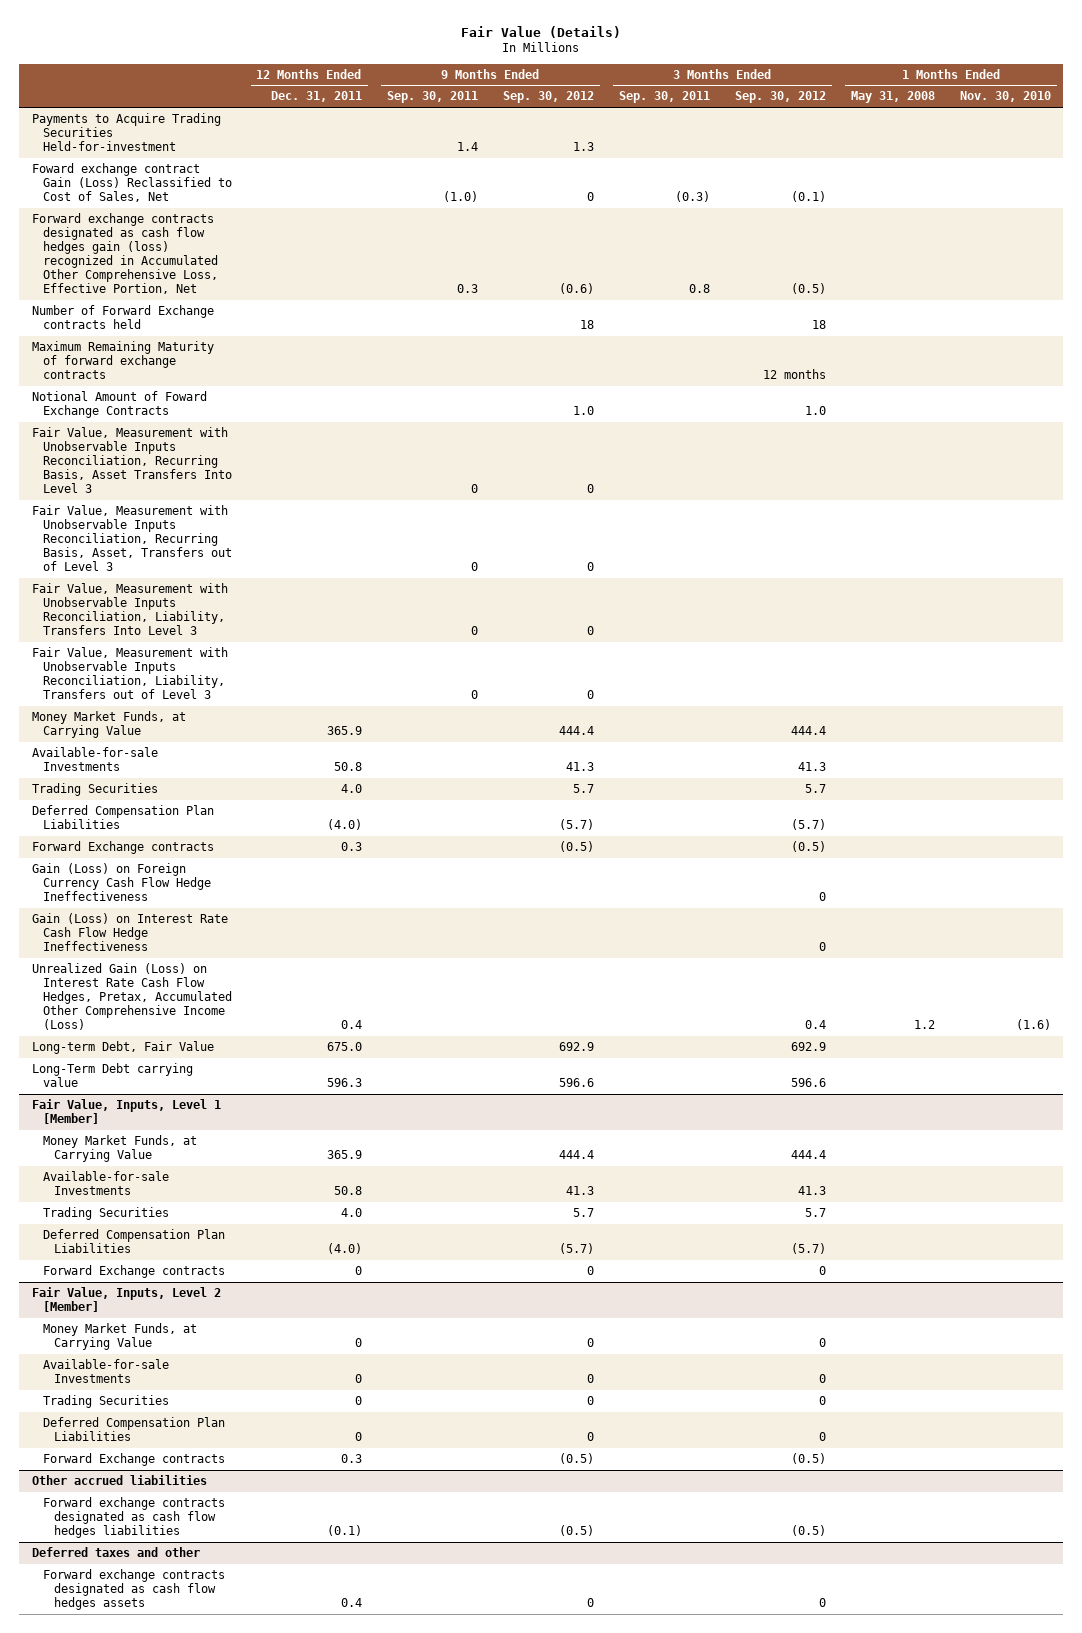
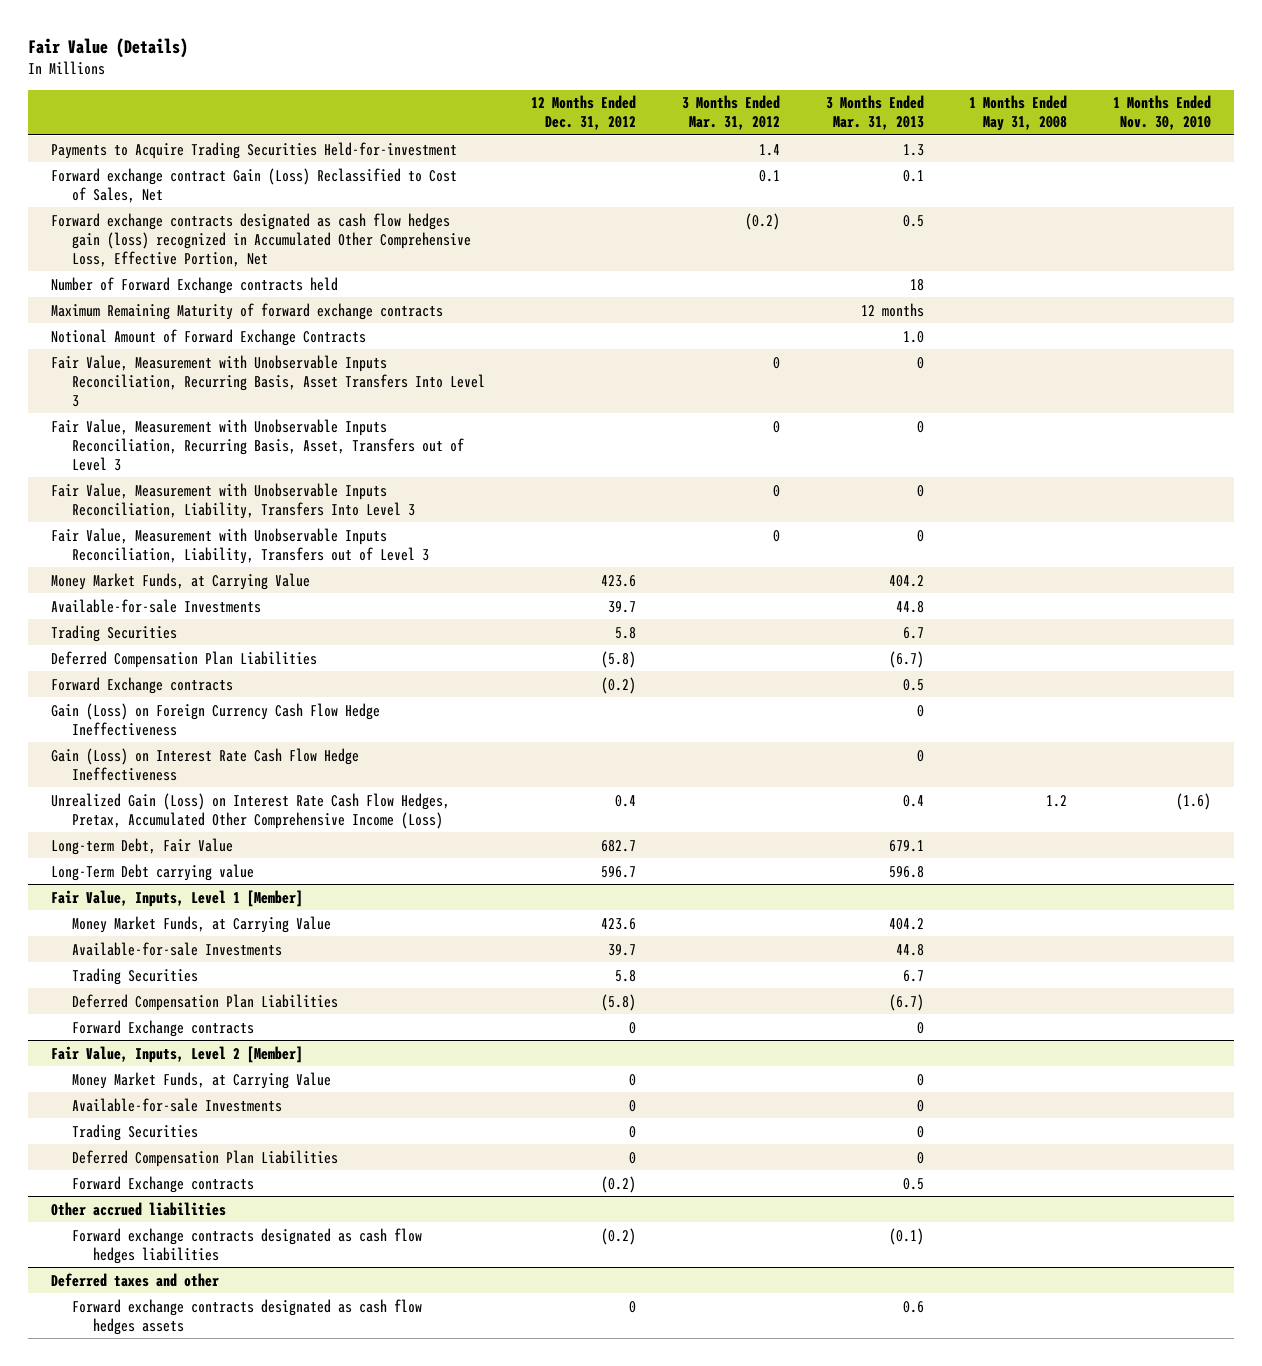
- | 12 Months Ended Dec. 31, 2011 | 9 Months Ended Sep. 30, 2011 | 9 Months Ended Sep. 30, 2012 | 3 Months Ended Sep. 30, 2011 | 3 Months Ended Sep. 30, 2012 | 1 Months Ended May 31, 2008 | 1 Months Ended Nov. 30, 2010
+ | 12 Months Ended Dec. 31, 2012 | 3 Months Ended Mar. 31, 2012 | 3 Months Ended Mar. 31, 2013 | 1 Months Ended May 31, 2008 | 1 Months Ended Nov. 30, 2010
- Foward exchange contract Gain (Loss) Reclassified to Cost of Sales, Net | | (1.0) | 0 | (0.3) | (0.1) | |
+ Forward exchange contract Gain (Loss) Reclassified to Cost of Sales, Net | | 0.1 | 0.1 | |
- Notional Amount of Foward Exchange Contracts | | | 1.0 | | 1.0 | |
+ Notional Amount of Forward Exchange Contracts | | | 1.0 | |

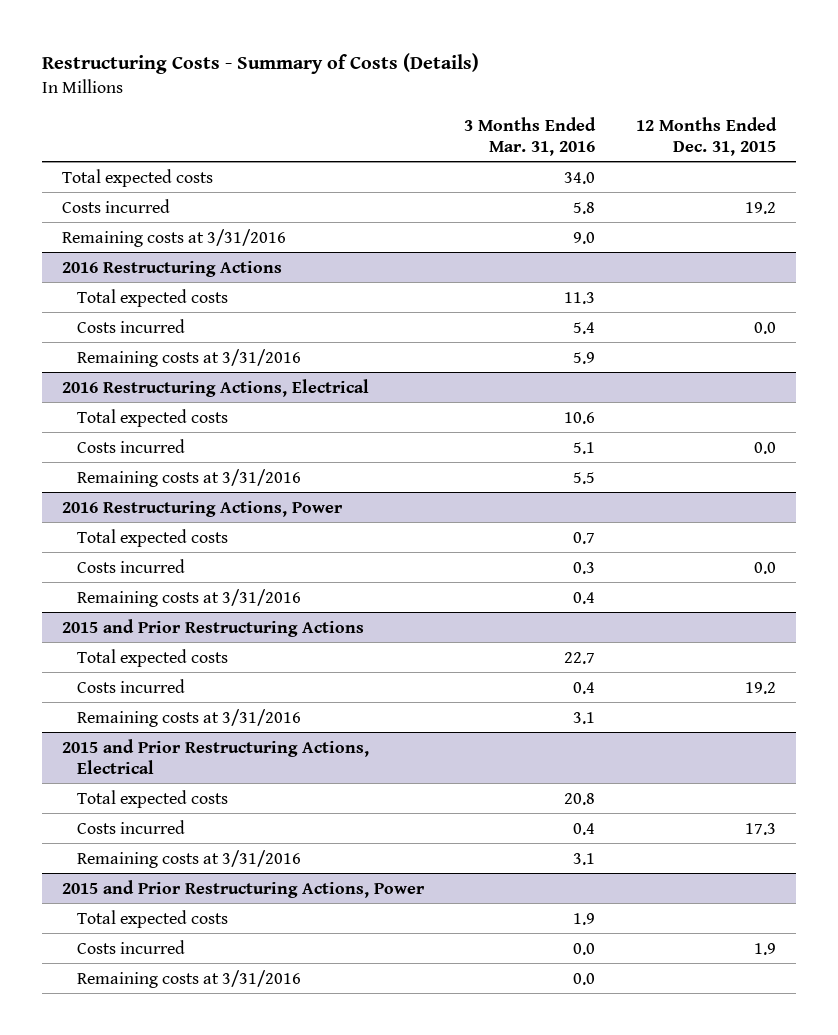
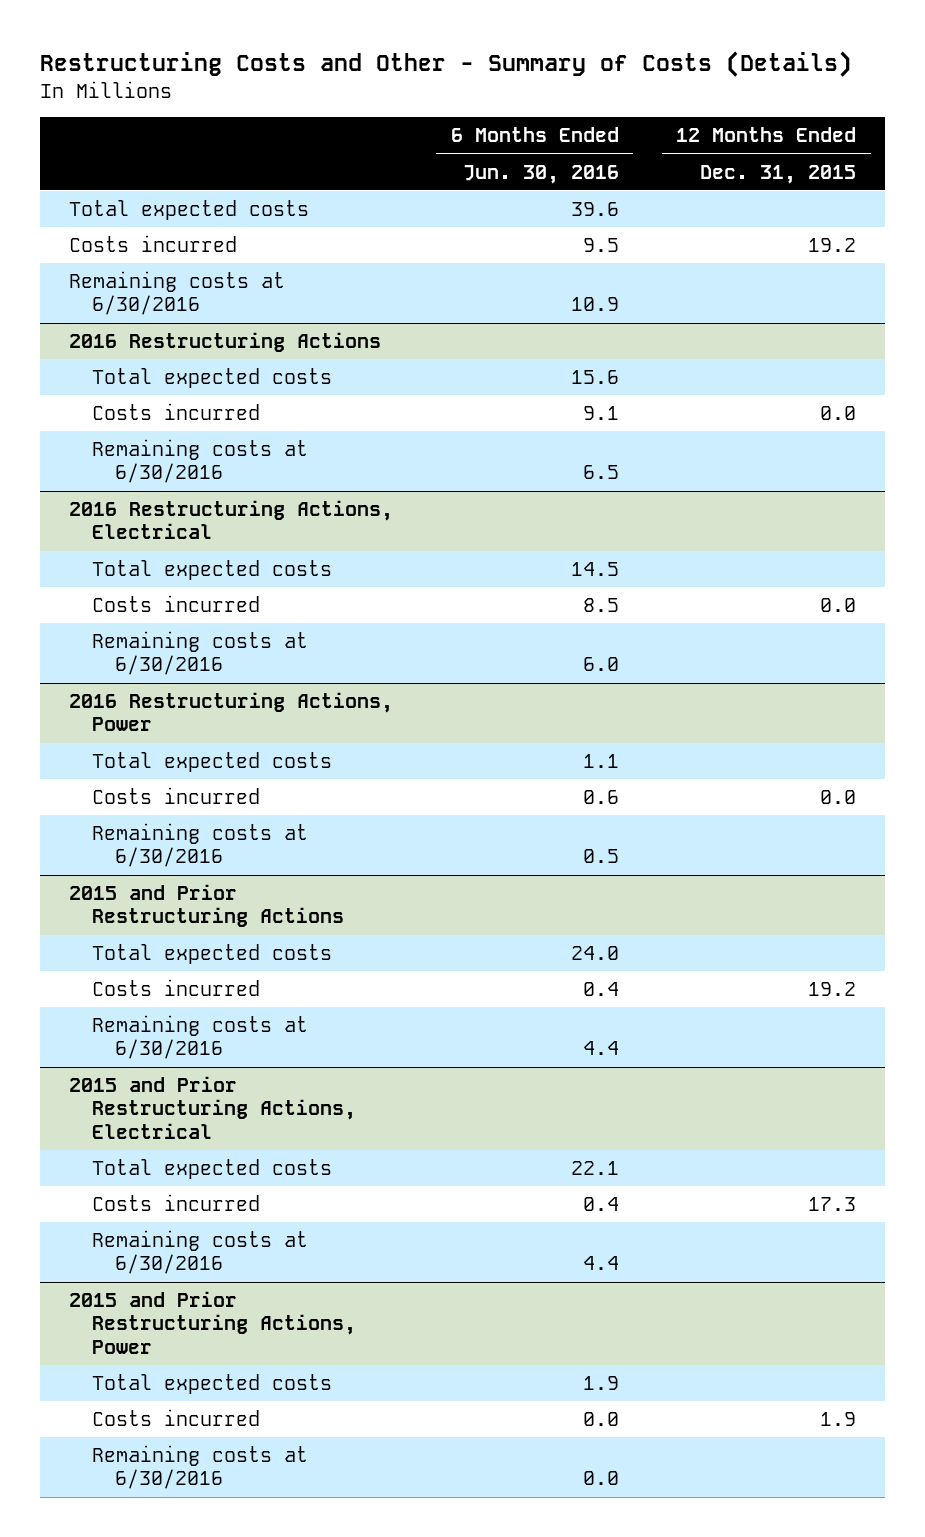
- Restructuring Costs - Summary of Costs (Details)
+ Restructuring Costs and Other - Summary of Costs (Details)
- | 3 Months Ended Mar. 31, 2016 | 12 Months Ended Dec. 31, 2015
+ | 6 Months Ended Jun. 30, 2016 | 12 Months Ended Dec. 31, 2015
- Remaining costs at 3/31/2016 | 9.0 |
+ Remaining costs at 6/30/2016 | 10.9 |
@ 2016 Restructuring Actions
- Remaining costs at 3/31/2016 | 5.9 |
+ Remaining costs at 6/30/2016 | 6.5 |
@ 2016 Restructuring Actions, Electrical
- Remaining costs at 3/31/2016 | 5.5 |
+ Remaining costs at 6/30/2016 | 6.0 |
@ 2016 Restructuring Actions, Power
- Remaining costs at 3/31/2016 | 0.4 |
+ Remaining costs at 6/30/2016 | 0.5 |
@ 2015 and Prior Restructuring Actions
- Remaining costs at 3/31/2016 | 3.1 |
+ Remaining costs at 6/30/2016 | 4.4 |
@ 2015 and Prior Restructuring Actions, Electrical
- Remaining costs at 3/31/2016 | 3.1 |
+ Remaining costs at 6/30/2016 | 4.4 |
@ 2015 and Prior Restructuring Actions, Power
- Remaining costs at 3/31/2016 | 0.0 |
+ Remaining costs at 6/30/2016 | 0.0 |

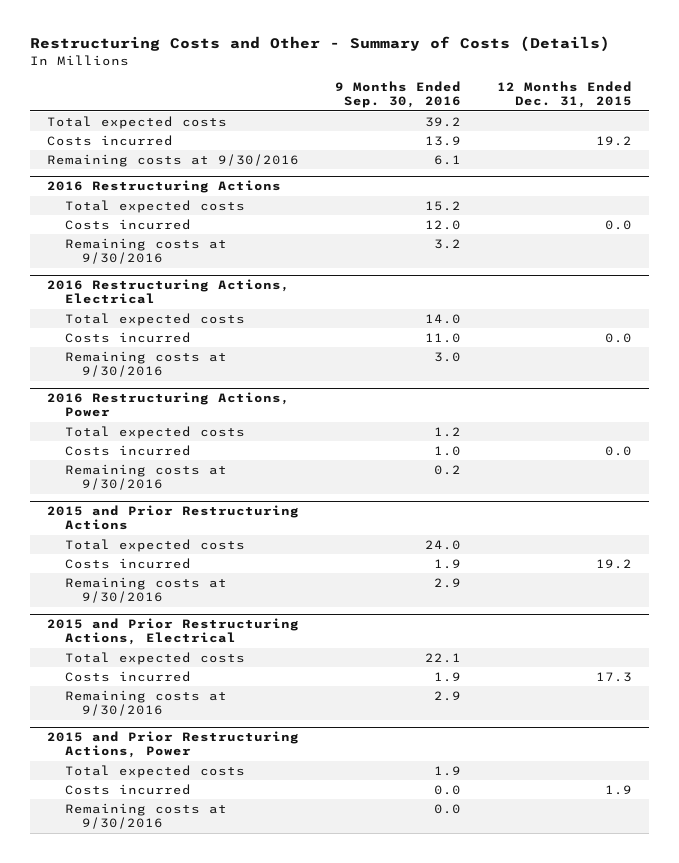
- | 6 Months Ended Jun. 30, 2016 | 12 Months Ended Dec. 31, 2015
+ | 9 Months Ended Sep. 30, 2016 | 12 Months Ended Dec. 31, 2015
- Remaining costs at 6/30/2016 | 10.9 |
+ Remaining costs at 9/30/2016 | 6.1 |
@ 2016 Restructuring Actions
- Remaining costs at 6/30/2016 | 6.5 |
+ Remaining costs at 9/30/2016 | 3.2 |
@ 2016 Restructuring Actions, Electrical
- Remaining costs at 6/30/2016 | 6.0 |
+ Remaining costs at 9/30/2016 | 3.0 |
@ 2016 Restructuring Actions, Power
- Remaining costs at 6/30/2016 | 0.5 |
+ Remaining costs at 9/30/2016 | 0.2 |
@ 2015 and Prior Restructuring Actions
- Remaining costs at 6/30/2016 | 4.4 |
+ Remaining costs at 9/30/2016 | 2.9 |
@ 2015 and Prior Restructuring Actions, Electrical
- Remaining costs at 6/30/2016 | 4.4 |
+ Remaining costs at 9/30/2016 | 2.9 |
@ 2015 and Prior Restructuring Actions, Power
- Remaining costs at 6/30/2016 | 0.0 |
+ Remaining costs at 9/30/2016 | 0.0 |

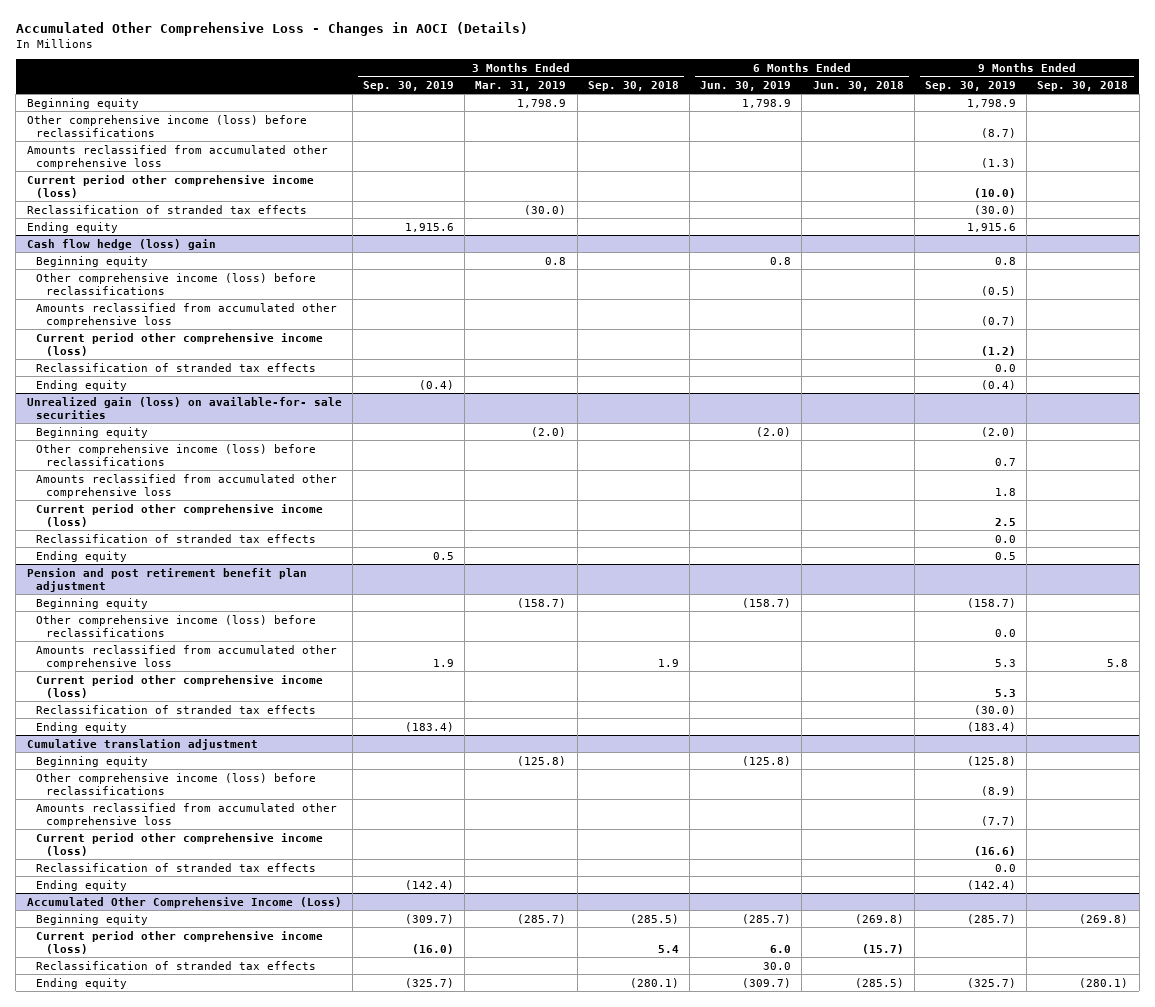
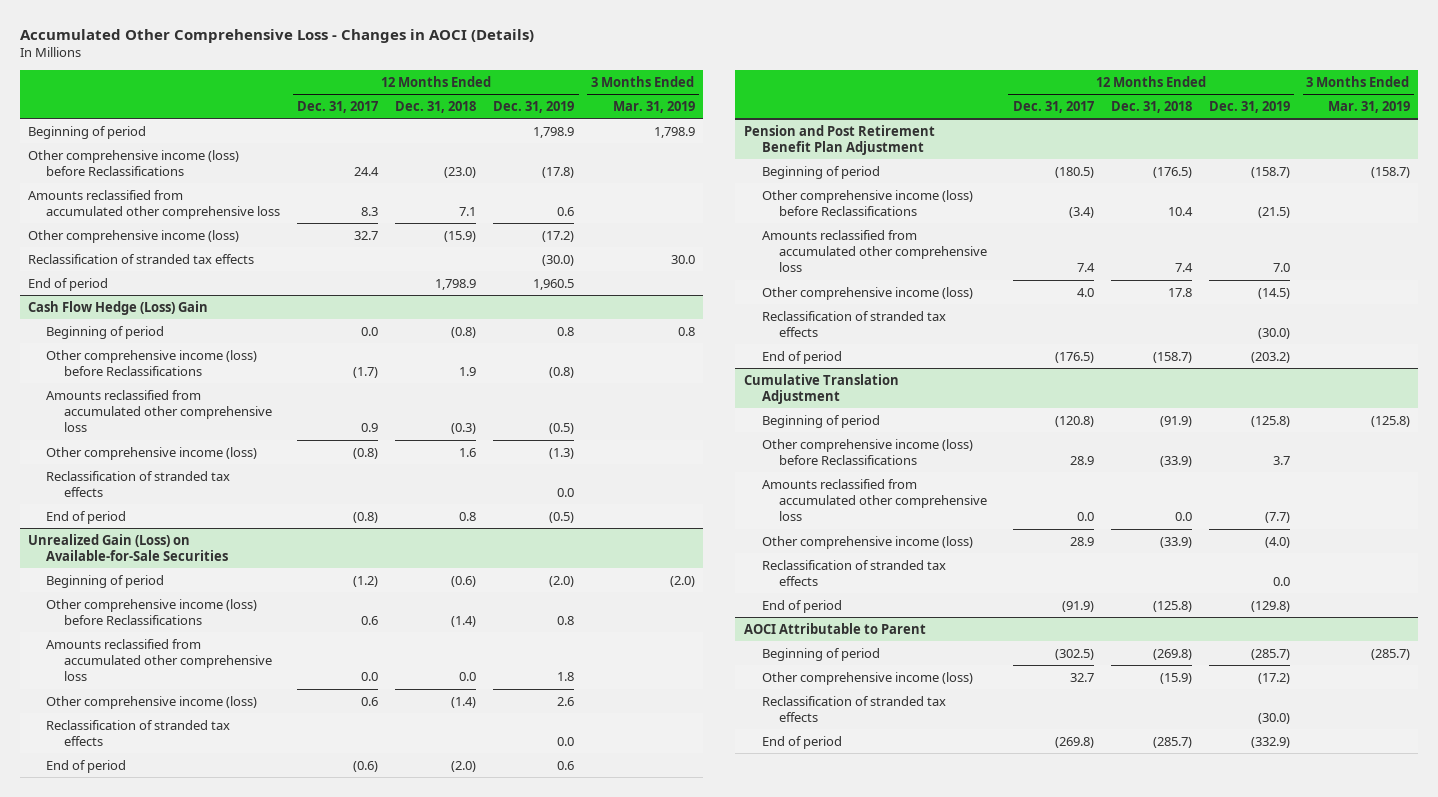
- | 3 Months Ended Sep. 30, 2019 | 3 Months Ended Mar. 31, 2019 | 3 Months Ended Sep. 30, 2018 | 6 Months Ended Jun. 30, 2019 | 6 Months Ended Jun. 30, 2018 | 9 Months Ended Sep. 30, 2019 | 9 Months Ended Sep. 30, 2018
+ | 12 Months Ended Dec. 31, 2017 | 12 Months Ended Dec. 31, 2018 | 12 Months Ended Dec. 31, 2019 | 3 Months Ended Mar. 31, 2019
- Beginning equity | | 1,798.9 | | 1,798.9 | | 1,798.9 |
- Other comprehensive income (loss) before reclassifications | | | | | | (8.7) |
+ Beginning of period | | | 1,798.9 | 1,798.9
+ Other comprehensive income (loss) before Reclassifications | 24.4 | (23.0) | (17.8) |
- Current period other comprehensive income (loss) | | | | | | (10.0) |
- Reclassification of stranded tax effects | | (30.0) | | | | (30.0) |
- Ending equity | 1,915.6 | | | | | 1,915.6 |
- Cash flow hedge (loss) gain
- Beginning equity | | 0.8 | | 0.8 | | 0.8 |
- Other comprehensive income (loss) before reclassifications | | | | | | (0.5) |
+ Other comprehensive income (loss) | 32.7 | (15.9) | (17.2) |
+ Reclassification of stranded tax effects | | | (30.0) | 30.0
+ End of period | | 1,798.9 | 1,960.5 |
+ Cash Flow Hedge (Loss) Gain
+ Beginning of period | 0.0 | (0.8) | 0.8 | 0.8
+ Other comprehensive income (loss) before Reclassifications | (1.7) | 1.9 | (0.8) |
- Current period other comprehensive income (loss) | | | | | | (1.2) |
+ Other comprehensive income (loss) | (0.8) | 1.6 | (1.3) |
- Ending equity | (0.4) | | | | | (0.4) |
- Unrealized gain (loss) on available-for- sale securities
- Beginning equity | | (2.0) | | (2.0) | | (2.0) |
- Other comprehensive income (loss) before reclassifications | | | | | | 0.7 |
+ End of period | (0.8) | 0.8 | (0.5) |
+ Unrealized Gain (Loss) on Available-for-Sale Securities
+ Beginning of period | (1.2) | (0.6) | (2.0) | (2.0)
+ Other comprehensive income (loss) before Reclassifications | 0.6 | (1.4) | 0.8 |
- Current period other comprehensive income (loss) | | | | | | 2.5 |
+ Other comprehensive income (loss) | 0.6 | (1.4) | 2.6 |
- Ending equity | 0.5 | | | | | 0.5 |
- Pension and post retirement benefit plan adjustment
- Beginning equity | | (158.7) | | (158.7) | | (158.7) |
- Other comprehensive income (loss) before reclassifications | | | | | | 0.0 |
+ End of period | (0.6) | (2.0) | 0.6 |
+ Pension and Post Retirement Benefit Plan Adjustment
+ Beginning of period | (180.5) | (176.5) | (158.7) | (158.7)
+ Other comprehensive income (loss) before Reclassifications | (3.4) | 10.4 | (21.5) |
- Current period other comprehensive income (loss) | | | | | | 5.3 |
+ Other comprehensive income (loss) | 4.0 | 17.8 | (14.5) |
- Ending equity | (183.4) | | | | | (183.4) |
- Cumulative translation adjustment
- Beginning equity | | (125.8) | | (125.8) | | (125.8) |
- Other comprehensive income (loss) before reclassifications | | | | | | (8.9) |
+ End of period | (176.5) | (158.7) | (203.2) |
+ Cumulative Translation Adjustment
+ Beginning of period | (120.8) | (91.9) | (125.8) | (125.8)
+ Other comprehensive income (loss) before Reclassifications | 28.9 | (33.9) | 3.7 |
- Current period other comprehensive income (loss) | | | | | | (16.6) |
+ Other comprehensive income (loss) | 28.9 | (33.9) | (4.0) |
- Ending equity | (142.4) | | | | | (142.4) |
- Accumulated Other Comprehensive Income (Loss)
- Beginning equity | (309.7) | (285.7) | (285.5) | (285.7) | (269.8) | (285.7) | (269.8)
- Current period other comprehensive income (loss) | (16.0) | | 5.4 | 6.0 | (15.7) | |
+ End of period | (91.9) | (125.8) | (129.8) |
+ AOCI Attributable to Parent
+ Beginning of period | (302.5) | (269.8) | (285.7) | (285.7)
+ Other comprehensive income (loss) | 32.7 | (15.9) | (17.2) |
- Ending equity | (325.7) | | (280.1) | (309.7) | (285.5) | (325.7) | (280.1)
+ End of period | (269.8) | (285.7) | (332.9) |

